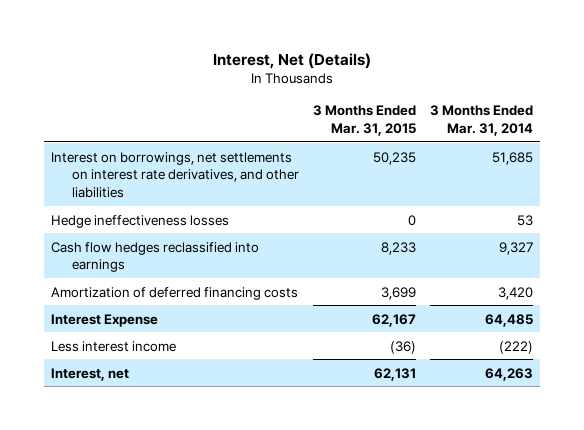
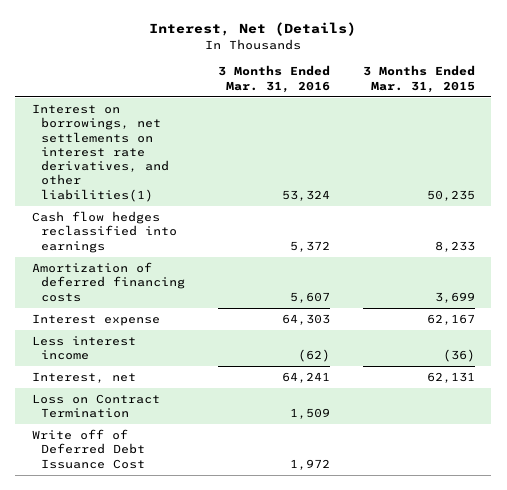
- | 3 Months Ended Mar. 31, 2015 | 3 Months Ended Mar. 31, 2014
+ | 3 Months Ended Mar. 31, 2016 | 3 Months Ended Mar. 31, 2015
- Interest on borrowings, net settlements on interest rate derivatives, and other liabilities | 50,235 | 51,685
- Hedge ineffectiveness losses | 0 | 53
+ Interest on borrowings, net settlements on interest rate derivatives, and other liabilities(1) | 53,324 | 50,235
- Interest Expense | 62,167 | 64,485
+ Interest expense | 64,303 | 62,167
+ Loss on Contract Termination | 1,509 |
+ Write off of Deferred Debt Issuance Cost | 1,972 |

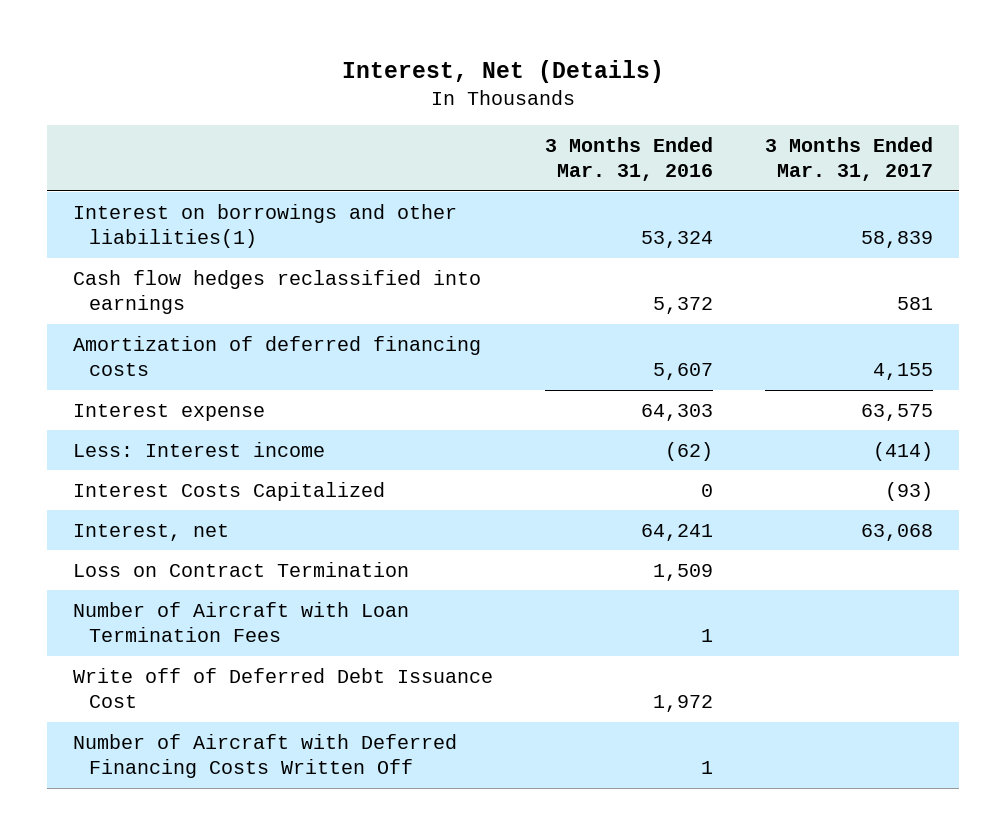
- | 3 Months Ended Mar. 31, 2016 | 3 Months Ended Mar. 31, 2015
+ | 3 Months Ended Mar. 31, 2016 | 3 Months Ended Mar. 31, 2017
- Interest on borrowings, net settlements on interest rate derivatives, and other liabilities(1) | 53,324 | 50,235
+ Interest on borrowings and other liabilities(1) | 53,324 | 58,839
- Less interest income | (62) | (36)
+ Less: Interest income | (62) | (414)
+ Interest Costs Capitalized | 0 | (93)
+ Number of Aircraft with Loan Termination Fees | 1 |
+ Number of Aircraft with Deferred Financing Costs Written Off | 1 |

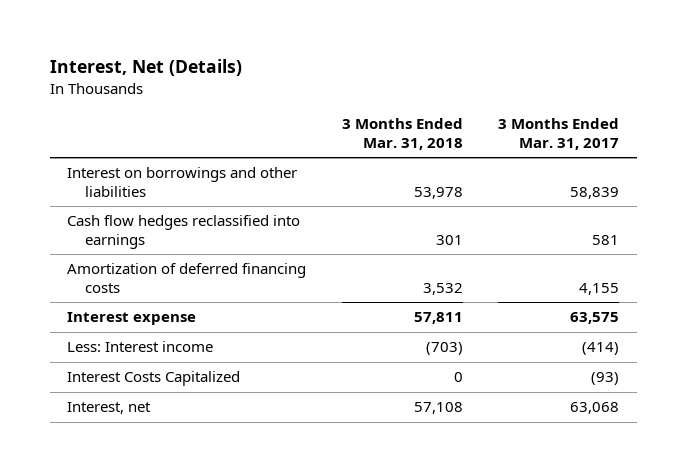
- | 3 Months Ended Mar. 31, 2016 | 3 Months Ended Mar. 31, 2017
+ | 3 Months Ended Mar. 31, 2018 | 3 Months Ended Mar. 31, 2017
- Interest on borrowings and other liabilities(1) | 53,324 | 58,839
+ Interest on borrowings and other liabilities | 53,978 | 58,839
- Loss on Contract Termination | 1,509 |
- Number of Aircraft with Loan Termination Fees | 1 |
- Write off of Deferred Debt Issuance Cost | 1,972 |
- Number of Aircraft with Deferred Financing Costs Written Off | 1 |

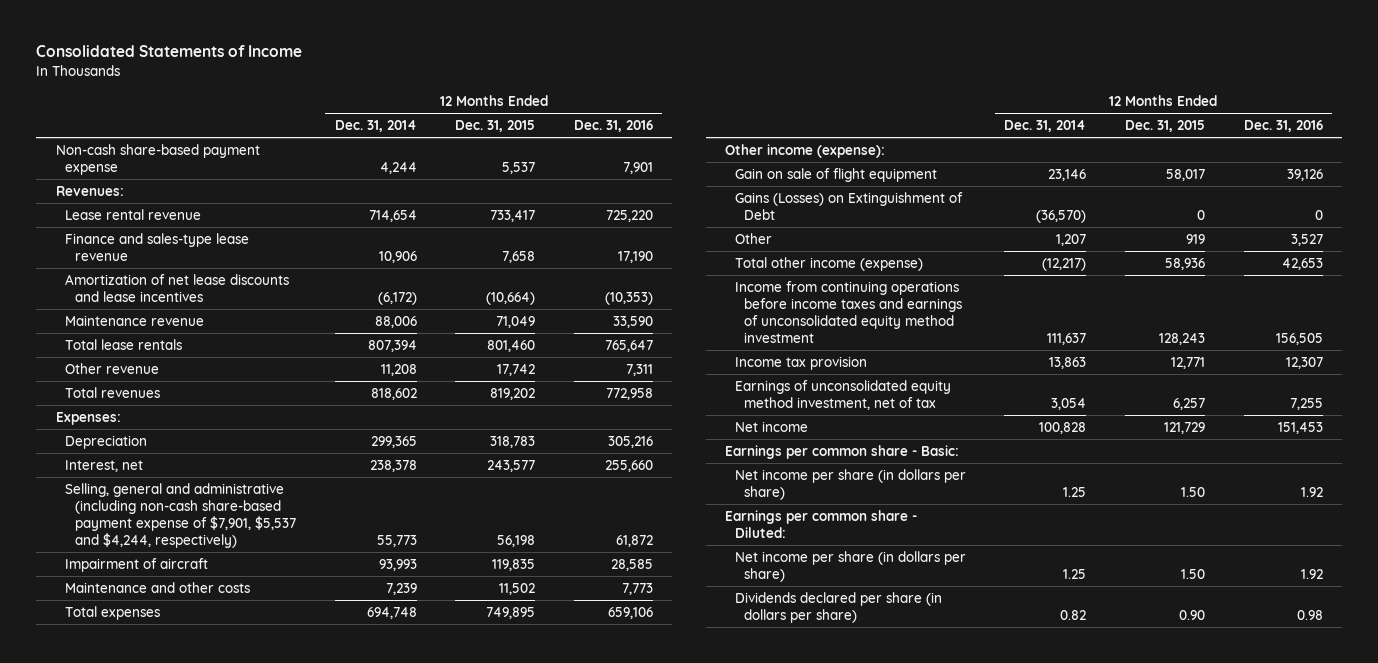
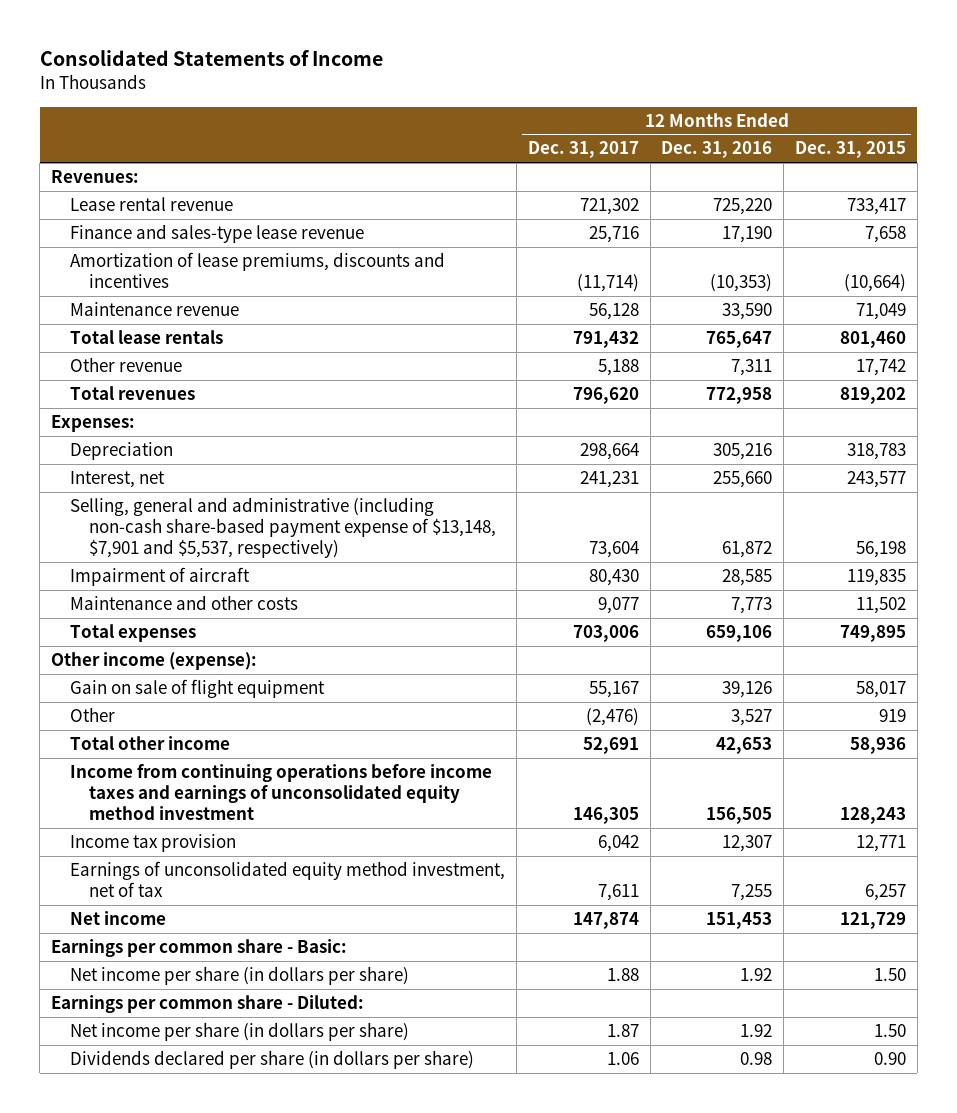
- | 12 Months Ended Dec. 31, 2014 | 12 Months Ended Dec. 31, 2015 | 12 Months Ended Dec. 31, 2016
+ | 12 Months Ended Dec. 31, 2017 | 12 Months Ended Dec. 31, 2016 | 12 Months Ended Dec. 31, 2015
- Non-cash share-based payment expense | 4,244 | 5,537 | 7,901
- Amortization of net lease discounts and lease incentives | (6,172) | (10,664) | (10,353)
+ Amortization of lease premiums, discounts and incentives | (11,714) | (10,353) | (10,664)
- Selling, general and administrative (including non-cash share-based payment expense of $7,901, $5,537 and $4,244, respectively) | 55,773 | 56,198 | 61,872
+ Selling, general and administrative (including non-cash share-based payment expense of $13,148, $7,901 and $5,537, respectively) | 73,604 | 61,872 | 56,198
- Gains (Losses) on Extinguishment of Debt | (36,570) | 0 | 0
- Total other income (expense) | (12,217) | 58,936 | 42,653
+ Total other income | 52,691 | 42,653 | 58,936

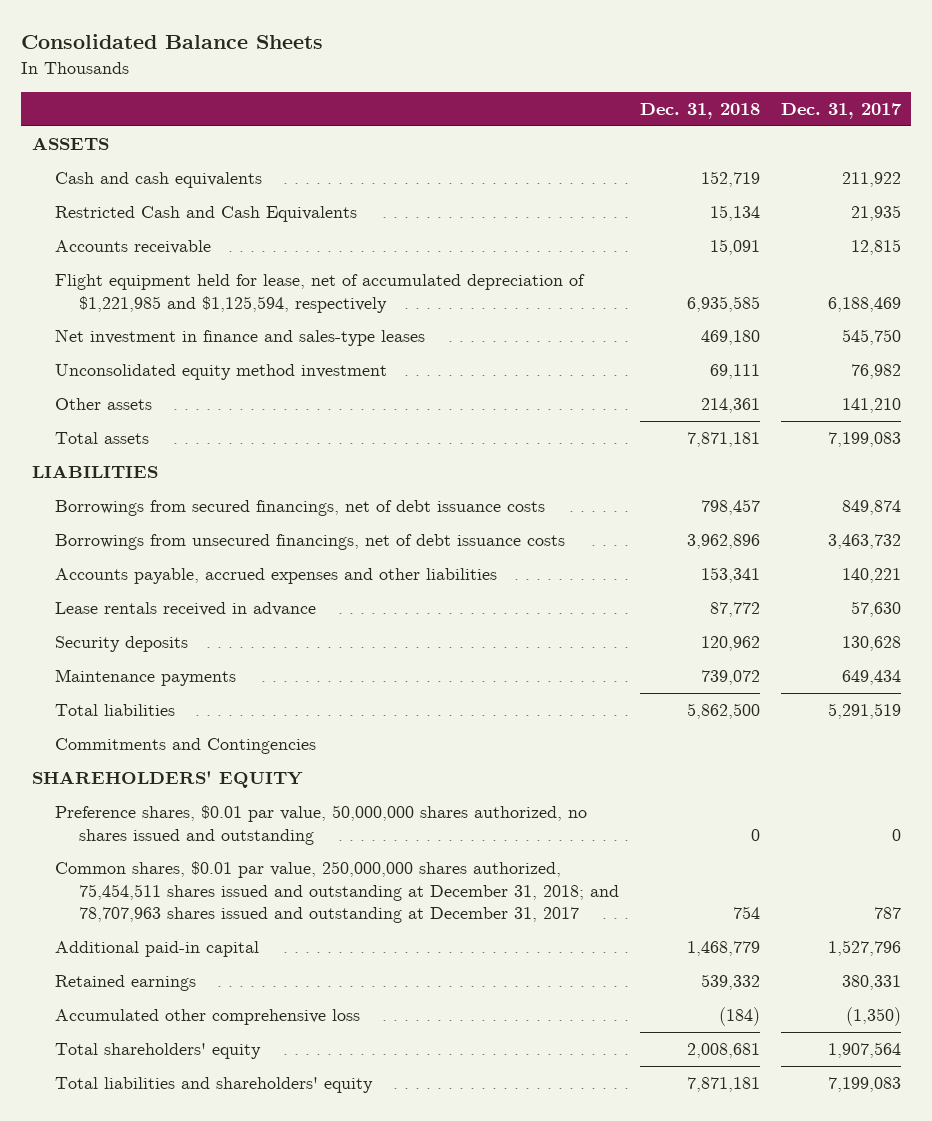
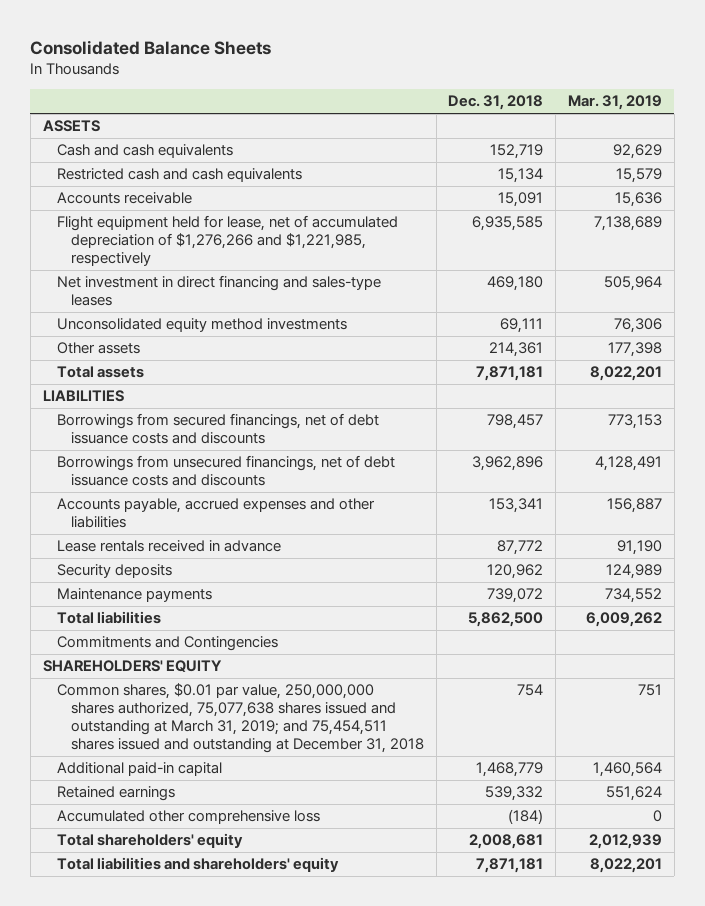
- | Dec. 31, 2018 | Dec. 31, 2017
+ | Dec. 31, 2018 | Mar. 31, 2019
- Restricted Cash and Cash Equivalents | 15,134 | 21,935
+ Restricted cash and cash equivalents | 15,134 | 15,579
- Flight equipment held for lease, net of accumulated depreciation of $1,221,985 and $1,125,594, respectively | 6,935,585 | 6,188,469
- Net investment in finance and sales-type leases | 469,180 | 545,750
- Unconsolidated equity method investment | 69,111 | 76,982
+ Flight equipment held for lease, net of accumulated depreciation of $1,276,266 and $1,221,985, respectively | 6,935,585 | 7,138,689
+ Net investment in direct financing and sales-type leases | 469,180 | 505,964
+ Unconsolidated equity method investments | 69,111 | 76,306
- Borrowings from secured financings, net of debt issuance costs | 798,457 | 849,874
- Borrowings from unsecured financings, net of debt issuance costs | 3,962,896 | 3,463,732
+ Borrowings from secured financings, net of debt issuance costs and discounts | 798,457 | 773,153
+ Borrowings from unsecured financings, net of debt issuance costs and discounts | 3,962,896 | 4,128,491
- Preference shares, $0.01 par value, 50,000,000 shares authorized, no shares issued and outstanding | 0 | 0
- Common shares, $0.01 par value, 250,000,000 shares authorized, 75,454,511 shares issued and outstanding at December 31, 2018; and 78,707,963 shares issued and outstanding at December 31, 2017 | 754 | 787
+ Common shares, $0.01 par value, 250,000,000 shares authorized, 75,077,638 shares issued and outstanding at March 31, 2019; and 75,454,511 shares issued and outstanding at December 31, 2018 | 754 | 751

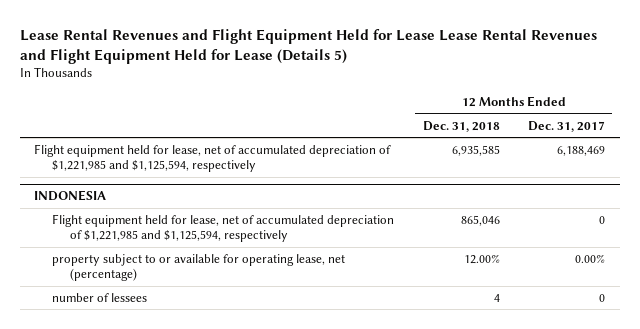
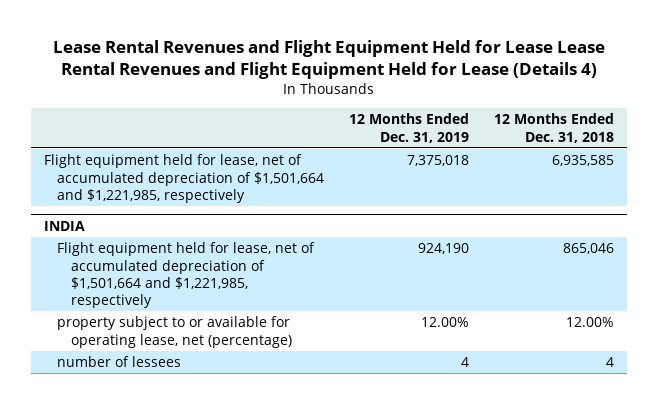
- Lease Rental Revenues and Flight Equipment Held for Lease Lease Rental Revenues and Flight Equipment Held for Lease (Details 5)
+ Lease Rental Revenues and Flight Equipment Held for Lease Lease Rental Revenues and Flight Equipment Held for Lease (Details 4)
- | 12 Months Ended Dec. 31, 2018 | 12 Months Ended Dec. 31, 2017
+ | 12 Months Ended Dec. 31, 2019 | 12 Months Ended Dec. 31, 2018
- Flight equipment held for lease, net of accumulated depreciation of $1,221,985 and $1,125,594, respectively | 6,935,585 | 6,188,469
- INDONESIA
- Flight equipment held for lease, net of accumulated depreciation of $1,221,985 and $1,125,594, respectively | 865,046 | 0
+ Flight equipment held for lease, net of accumulated depreciation of $1,501,664 and $1,221,985, respectively | 7,375,018 | 6,935,585
+ INDIA
+ Flight equipment held for lease, net of accumulated depreciation of $1,501,664 and $1,221,985, respectively | 924,190 | 865,046

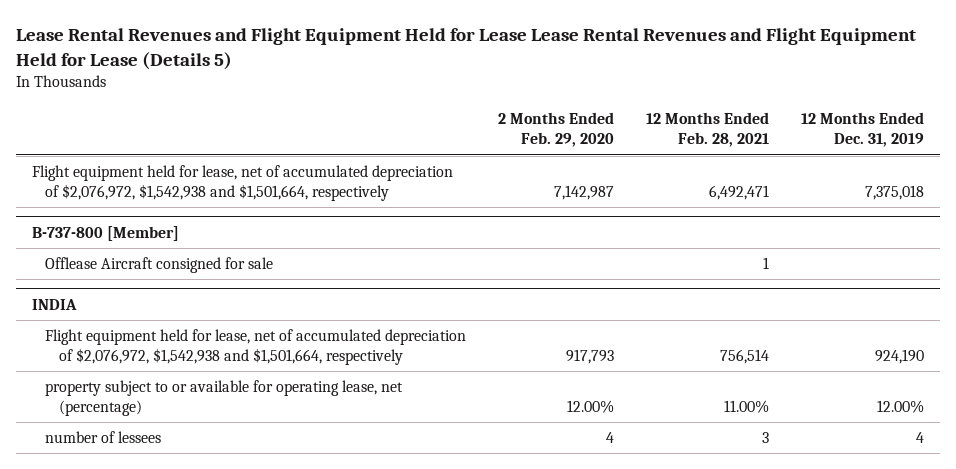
- Lease Rental Revenues and Flight Equipment Held for Lease Lease Rental Revenues and Flight Equipment Held for Lease (Details 4)
+ Lease Rental Revenues and Flight Equipment Held for Lease Lease Rental Revenues and Flight Equipment Held for Lease (Details 5)
- | 12 Months Ended Dec. 31, 2019 | 12 Months Ended Dec. 31, 2018
+ | 2 Months Ended Feb. 29, 2020 | 12 Months Ended Feb. 28, 2021 | 12 Months Ended Dec. 31, 2019
- Flight equipment held for lease, net of accumulated depreciation of $1,501,664 and $1,221,985, respectively | 7,375,018 | 6,935,585
+ Flight equipment held for lease, net of accumulated depreciation of $2,076,972, $1,542,938 and $1,501,664, respectively | 7,142,987 | 6,492,471 | 7,375,018
+ B-737-800 [Member]
+ Offlease Aircraft consigned for sale | | 1 |
@ INDIA
- Flight equipment held for lease, net of accumulated depreciation of $1,501,664 and $1,221,985, respectively | 924,190 | 865,046
+ Flight equipment held for lease, net of accumulated depreciation of $2,076,972, $1,542,938 and $1,501,664, respectively | 917,793 | 756,514 | 924,190

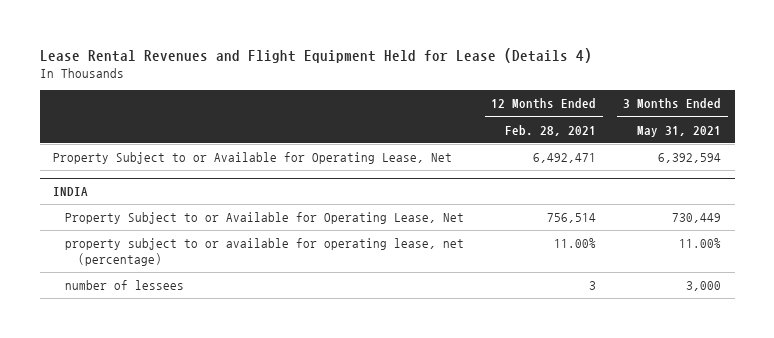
- Lease Rental Revenues and Flight Equipment Held for Lease Lease Rental Revenues and Flight Equipment Held for Lease (Details 5)
+ Lease Rental Revenues and Flight Equipment Held for Lease (Details 4)
- | 2 Months Ended Feb. 29, 2020 | 12 Months Ended Feb. 28, 2021 | 12 Months Ended Dec. 31, 2019
+ | 12 Months Ended Feb. 28, 2021 | 3 Months Ended May 31, 2021
- Flight equipment held for lease, net of accumulated depreciation of $2,076,972, $1,542,938 and $1,501,664, respectively | 7,142,987 | 6,492,471 | 7,375,018
- B-737-800 [Member]
- Offlease Aircraft consigned for sale | | 1 |
+ Property Subject to or Available for Operating Lease, Net | 6,492,471 | 6,392,594
@ INDIA
- Flight equipment held for lease, net of accumulated depreciation of $2,076,972, $1,542,938 and $1,501,664, respectively | 917,793 | 756,514 | 924,190
+ Property Subject to or Available for Operating Lease, Net | 756,514 | 730,449

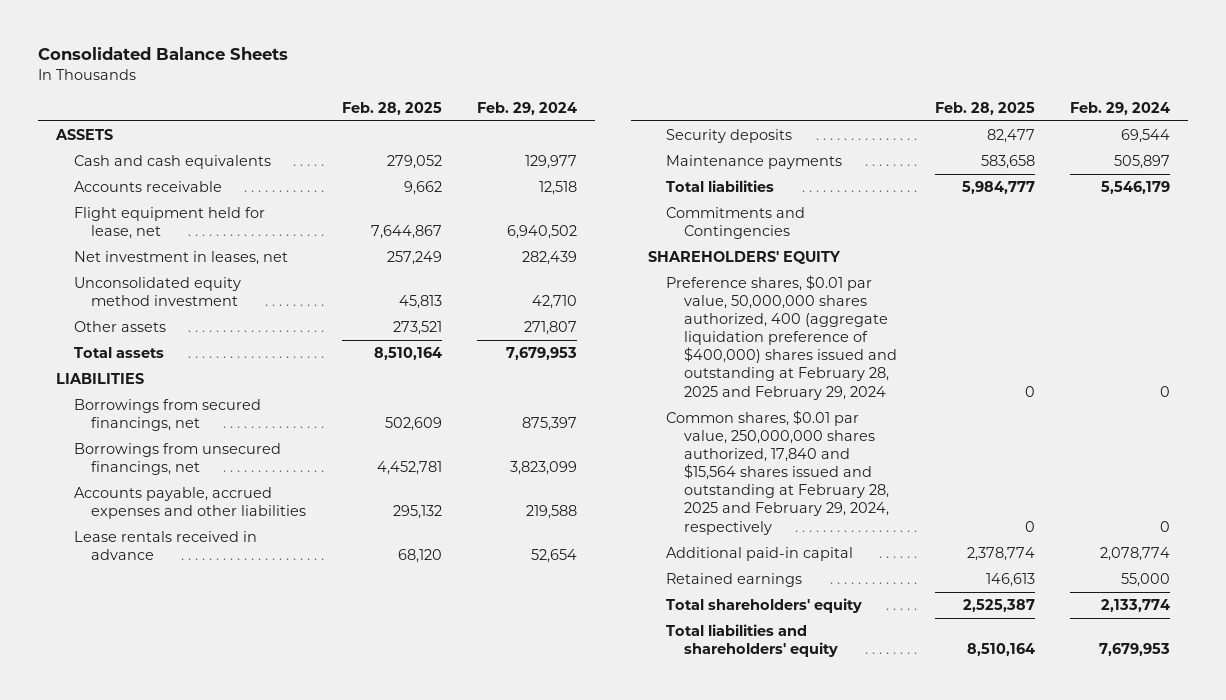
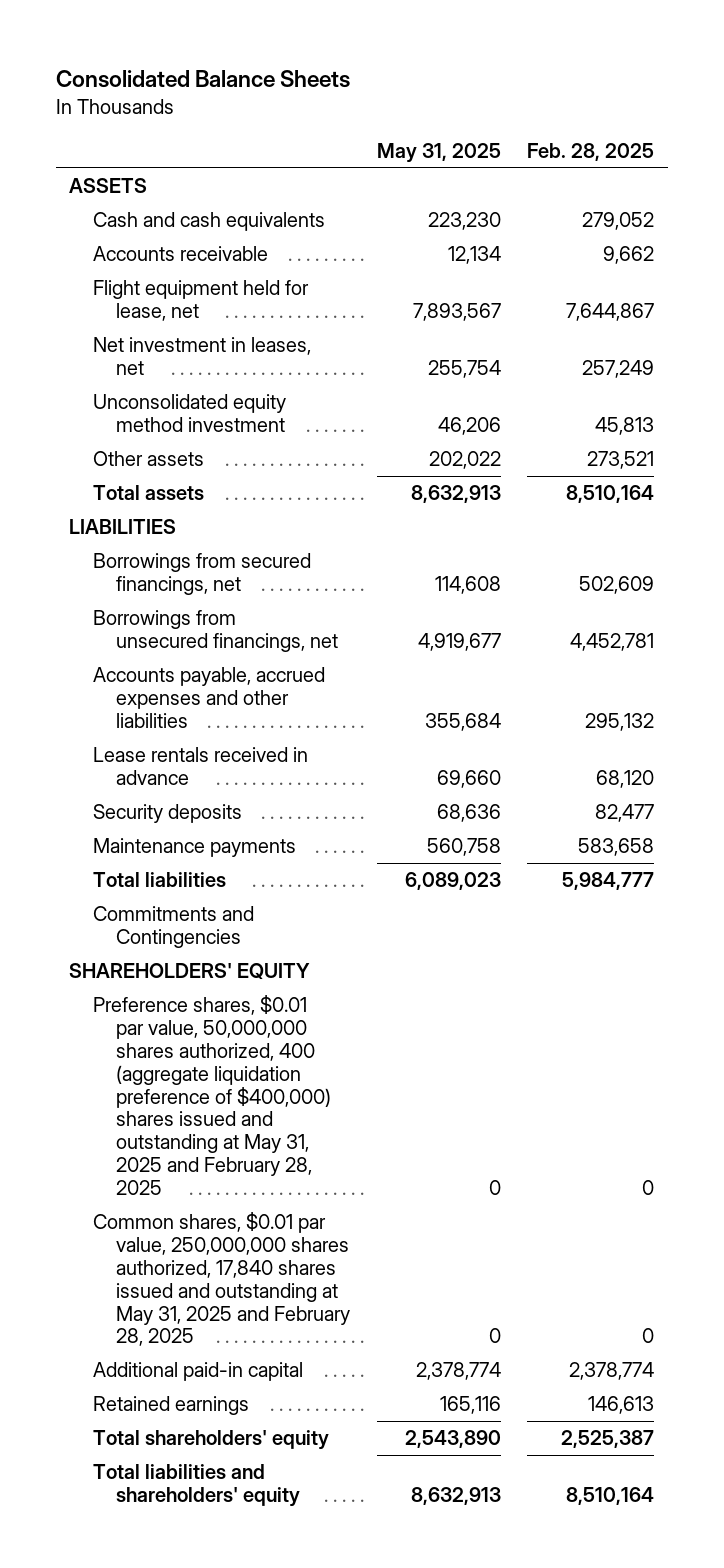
- | Feb. 28, 2025 | Feb. 29, 2024
+ | May 31, 2025 | Feb. 28, 2025
- Preference shares, $0.01 par value, 50,000,000 shares authorized, 400 (aggregate liquidation preference of $400,000) shares issued and outstanding at February 28, 2025 and February 29, 2024 | 0 | 0
- Common shares, $0.01 par value, 250,000,000 shares authorized, 17,840 and $15,564 shares issued and outstanding at February 28, 2025 and February 29, 2024, respectively | 0 | 0
+ Preference shares, $0.01 par value, 50,000,000 shares authorized, 400 (aggregate liquidation preference of $400,000) shares issued and outstanding at May 31, 2025 and February 28, 2025 | 0 | 0
+ Common shares, $0.01 par value, 250,000,000 shares authorized, 17,840 shares issued and outstanding at May 31, 2025 and February 28, 2025 | 0 | 0

